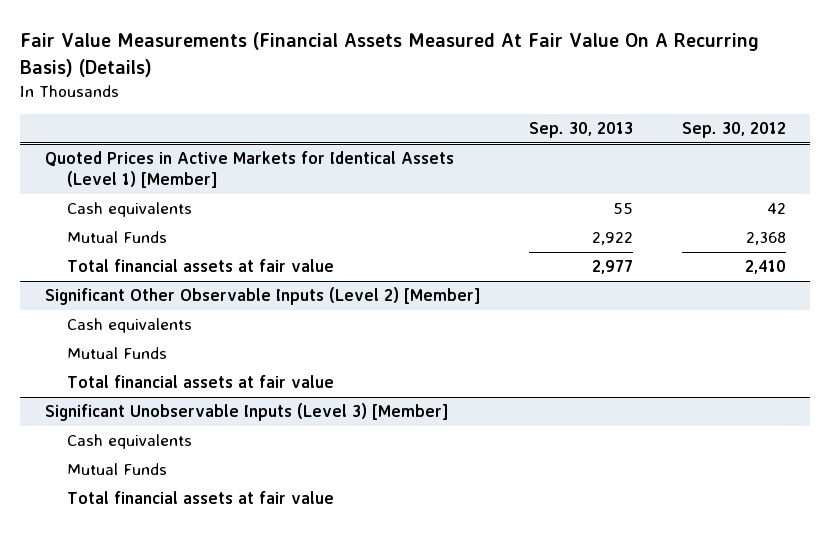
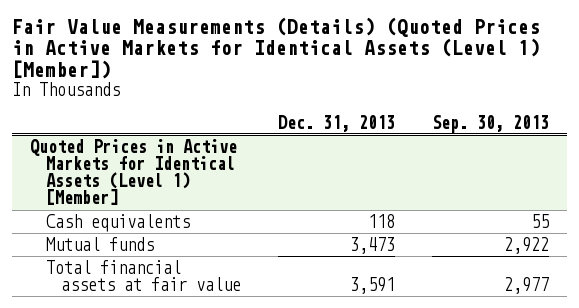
- Fair Value Measurements (Financial Assets Measured At Fair Value On A Recurring Basis) (Details)
+ Fair Value Measurements (Details) (Quoted Prices in Active Markets for Identical Assets (Level 1) [Member])
- | Sep. 30, 2013 | Sep. 30, 2012
+ | Dec. 31, 2013 | Sep. 30, 2013
@ Quoted Prices in Active Markets for Identical Assets (Level 1) [Member]
- Mutual Funds | 2,922 | 2,368
+ Mutual funds | 3,473 | 2,922
- Significant Other Observable Inputs (Level 2) [Member]
- Cash equivalents
- Mutual Funds
- Total financial assets at fair value
- Significant Unobservable Inputs (Level 3) [Member]
- Cash equivalents
- Mutual Funds
- Total financial assets at fair value

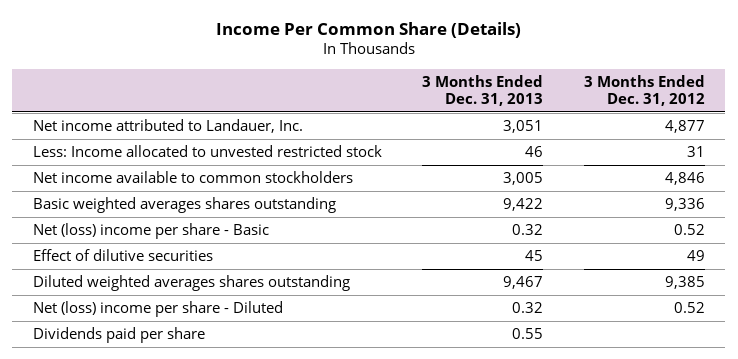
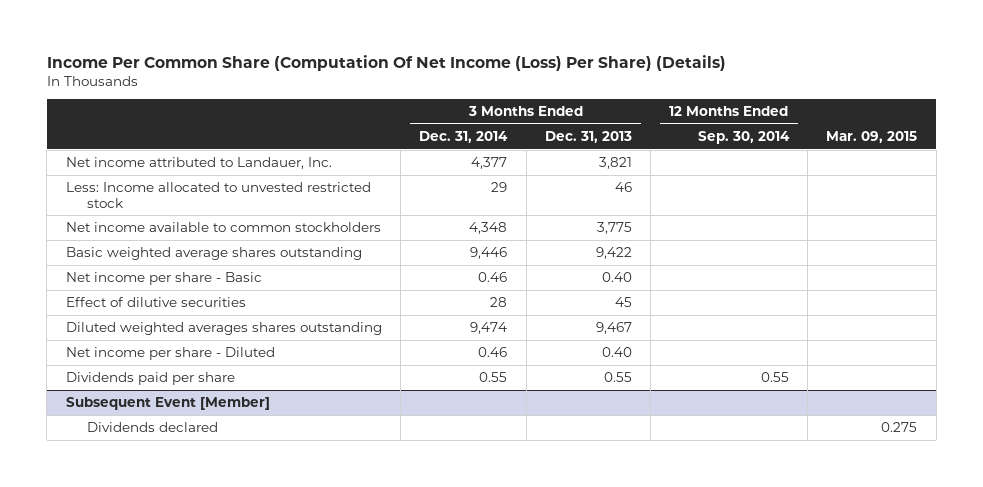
- Income Per Common Share (Details)
+ Income Per Common Share (Computation Of Net Income (Loss) Per Share) (Details)
- | 3 Months Ended Dec. 31, 2013 | 3 Months Ended Dec. 31, 2012
+ | 3 Months Ended Dec. 31, 2014 | 3 Months Ended Dec. 31, 2013 | 12 Months Ended Sep. 30, 2014 | Mar. 09, 2015
- Net income attributed to Landauer, Inc. | 3,051 | 4,877
+ Net income attributed to Landauer, Inc. | 4,377 | 3,821 | |
- Net income available to common stockholders | 3,005 | 4,846
- Basic weighted averages shares outstanding | 9,422 | 9,336
- Net (loss) income per share - Basic | 0.32 | 0.52
+ Net income available to common stockholders | 4,348 | 3,775 | |
+ Basic weighted average shares outstanding | 9,446 | 9,422 | |
+ Net income per share - Basic | 0.46 | 0.40 | |
- Net (loss) income per share - Diluted | 0.32 | 0.52
+ Net income per share - Diluted | 0.46 | 0.40 | |
+ Subsequent Event [Member]
+ Dividends declared | | | | 0.275

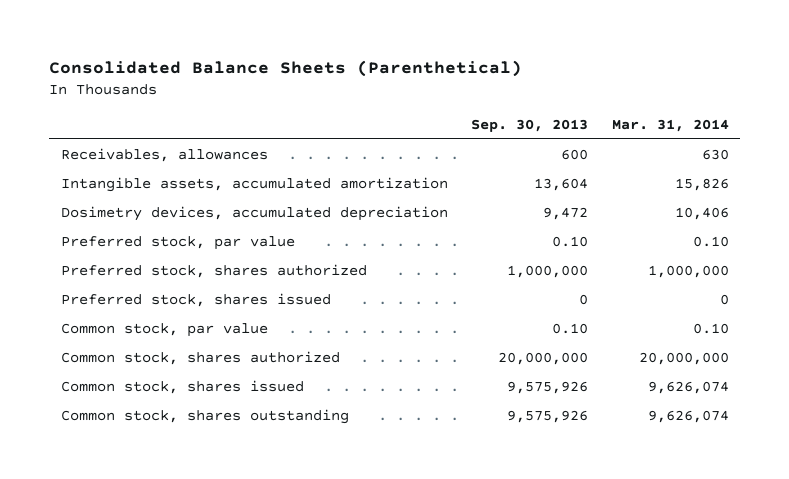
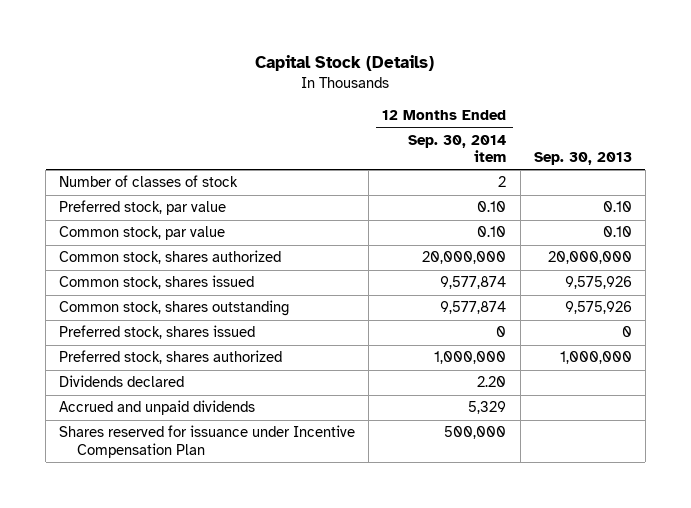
- Consolidated Balance Sheets (Parenthetical)
+ Capital Stock (Details)
- | Sep. 30, 2013 | Mar. 31, 2014
+ | 12 Months Ended Sep. 30, 2014 item | Sep. 30, 2013
- Receivables, allowances | 600 | 630
- Intangible assets, accumulated amortization | 13,604 | 15,826
- Dosimetry devices, accumulated depreciation | 9,472 | 10,406
+ Number of classes of stock | 2 |
moved down: Preferred stock, shares issued | 0 | 0
moved down: Preferred stock, shares authorized | 1,000,000 | 1,000,000
+ Dividends declared | 2.20 |
+ Accrued and unpaid dividends | 5,329 |
+ Shares reserved for issuance under Incentive Compensation Plan | 500,000 |

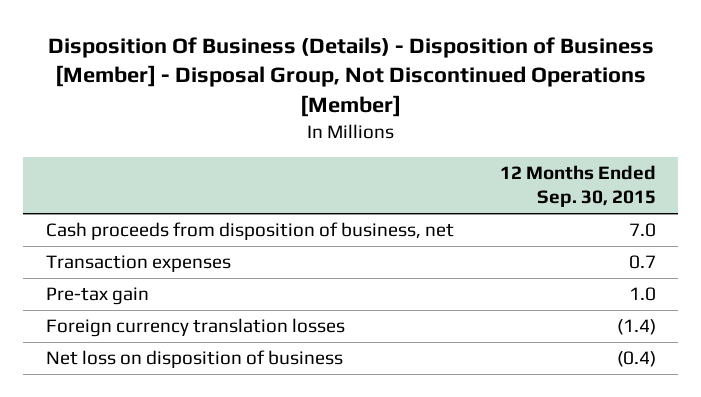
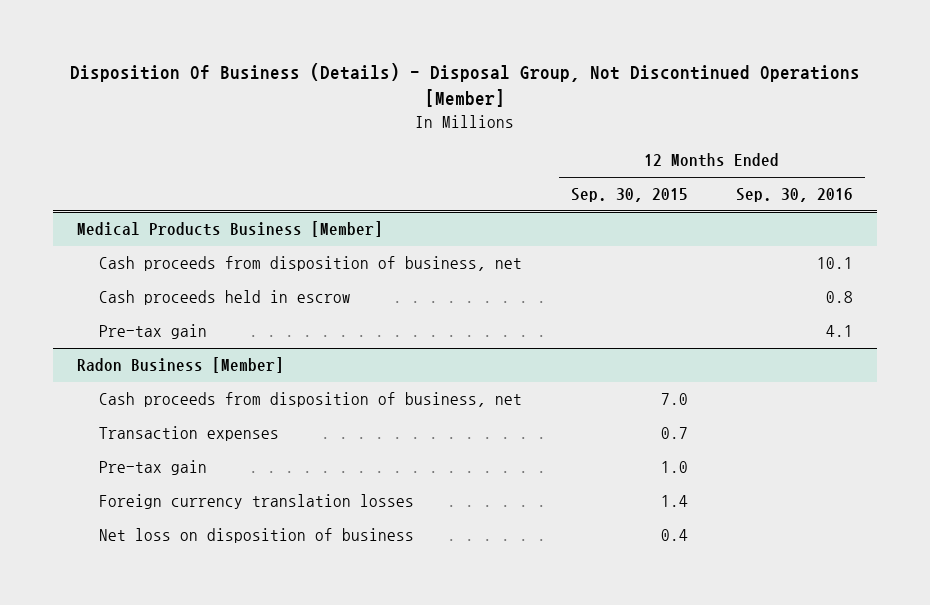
- Disposition Of Business (Details) - Disposition of Business [Member] - Disposal Group, Not Discontinued Operations [Member]
+ Disposition Of Business (Details) - Disposal Group, Not Discontinued Operations [Member]
- | 12 Months Ended Sep. 30, 2015
+ | 12 Months Ended Sep. 30, 2015 | 12 Months Ended Sep. 30, 2016
+ Medical Products Business [Member]
+ Cash proceeds from disposition of business, net | | 10.1
+ Cash proceeds held in escrow | | 0.8
+ Pre-tax gain | | 4.1
+ Radon Business [Member]
- Foreign currency translation losses | (1.4)
- Net loss on disposition of business | (0.4)
+ Foreign currency translation losses | 1.4 |
+ Net loss on disposition of business | 0.4 |

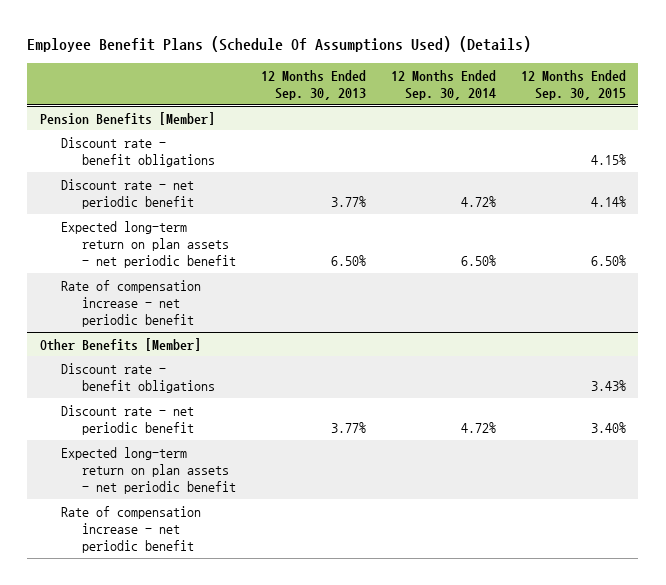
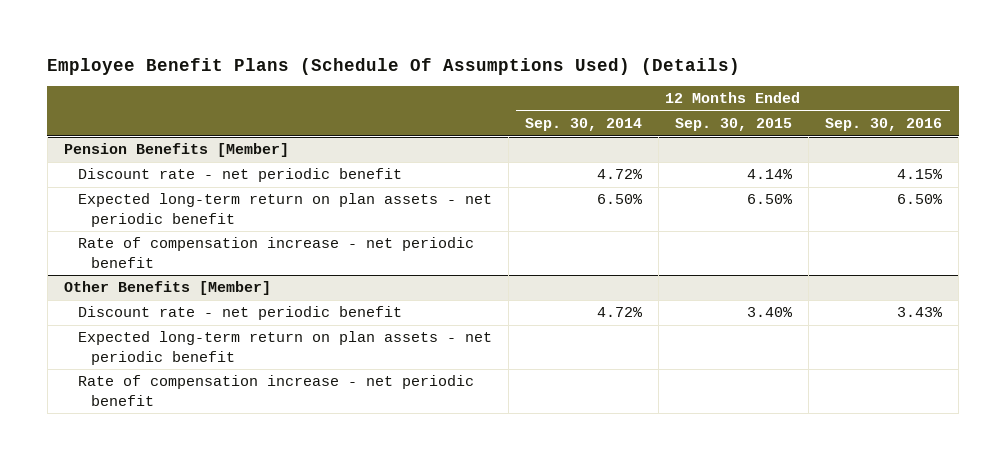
- | 12 Months Ended Sep. 30, 2013 | 12 Months Ended Sep. 30, 2014 | 12 Months Ended Sep. 30, 2015
+ | 12 Months Ended Sep. 30, 2014 | 12 Months Ended Sep. 30, 2015 | 12 Months Ended Sep. 30, 2016
@ Pension Benefits [Member]
- Discount rate - benefit obligations | | | 4.15%
@ Other Benefits [Member]
- Discount rate - benefit obligations | | | 3.43%

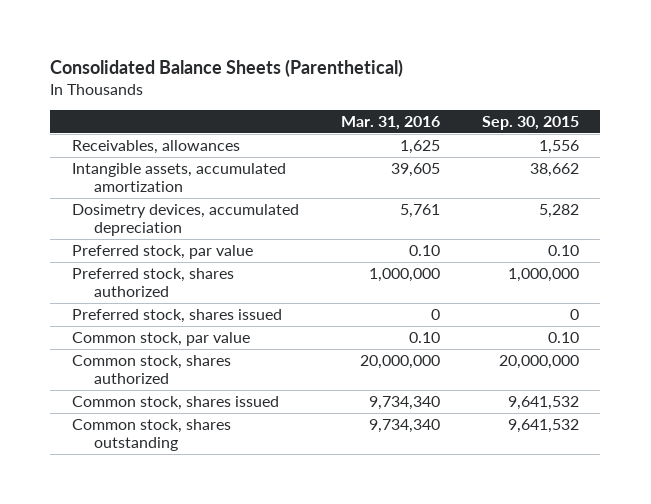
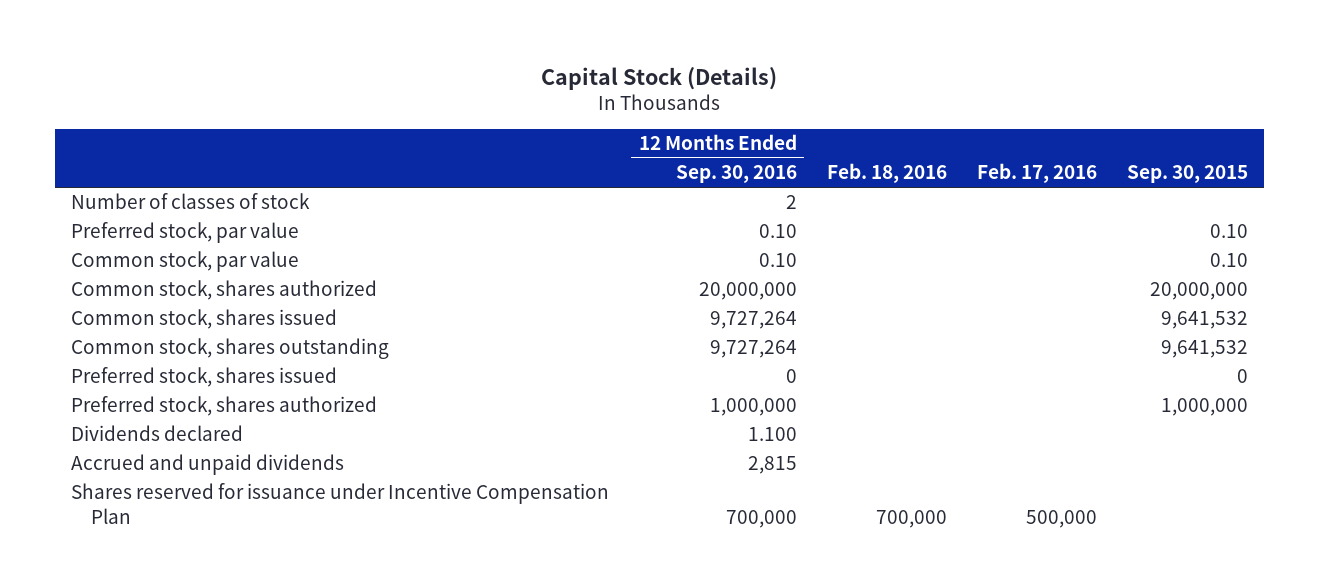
- Consolidated Balance Sheets (Parenthetical)
+ Capital Stock (Details)
- | Mar. 31, 2016 | Sep. 30, 2015
+ | 12 Months Ended Sep. 30, 2016 | Feb. 18, 2016 | Feb. 17, 2016 | Sep. 30, 2015
- Receivables, allowances | 1,625 | 1,556
- Intangible assets, accumulated amortization | 39,605 | 38,662
- Dosimetry devices, accumulated depreciation | 5,761 | 5,282
+ Number of classes of stock | 2 | | |
moved down: Preferred stock, shares issued | 0 | | | 0
moved down: Preferred stock, shares authorized | 1,000,000 | | | 1,000,000
+ Dividends declared | 1.100 | | |
+ Accrued and unpaid dividends | 2,815 | | |
+ Shares reserved for issuance under Incentive Compensation Plan | 700,000 | 700,000 | 500,000 |

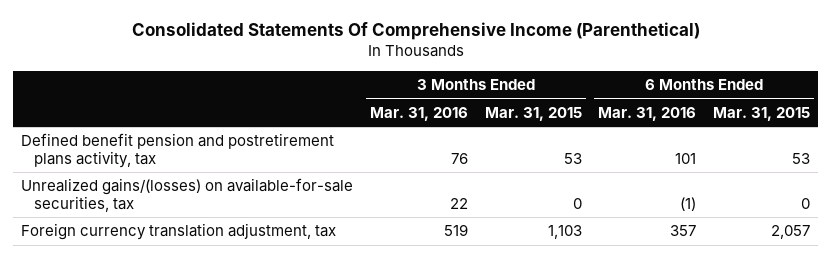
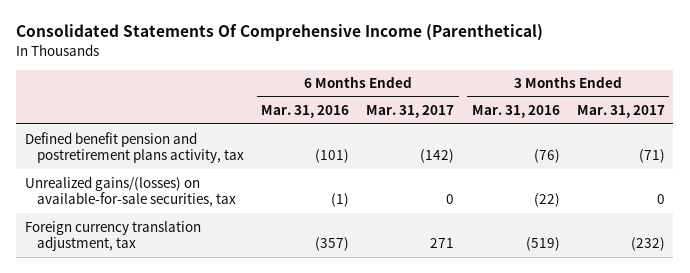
- | 3 Months Ended Mar. 31, 2016 | 3 Months Ended Mar. 31, 2015 | 6 Months Ended Mar. 31, 2016 | 6 Months Ended Mar. 31, 2015
+ | 6 Months Ended Mar. 31, 2016 | 6 Months Ended Mar. 31, 2017 | 3 Months Ended Mar. 31, 2016 | 3 Months Ended Mar. 31, 2017
- Defined benefit pension and postretirement plans activity, tax | 76 | 53 | 101 | 53
- Unrealized gains/(losses) on available-for-sale securities, tax | 22 | 0 | (1) | 0
- Foreign currency translation adjustment, tax | 519 | 1,103 | 357 | 2,057
+ Defined benefit pension and postretirement plans activity, tax | (101) | (142) | (76) | (71)
+ Unrealized gains/(losses) on available-for-sale securities, tax | (1) | 0 | (22) | 0
+ Foreign currency translation adjustment, tax | (357) | 271 | (519) | (232)

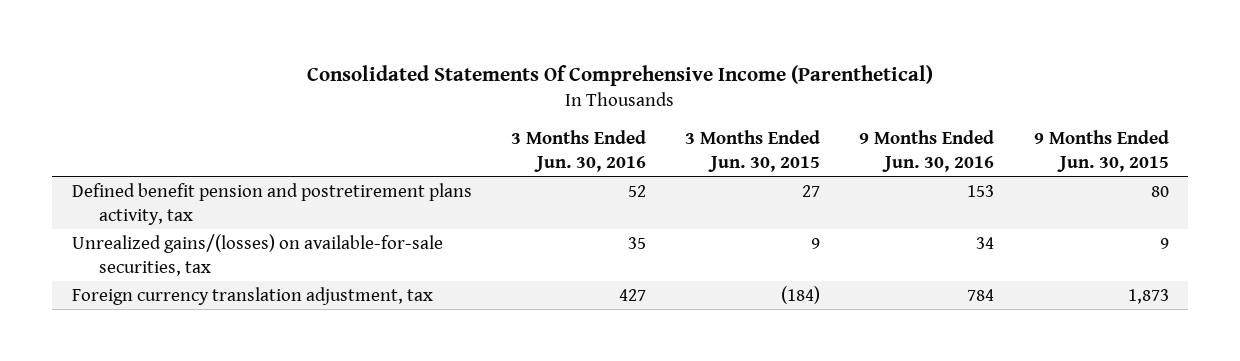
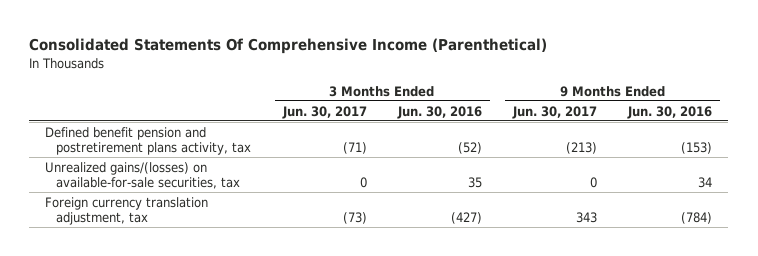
- | 3 Months Ended Jun. 30, 2016 | 3 Months Ended Jun. 30, 2015 | 9 Months Ended Jun. 30, 2016 | 9 Months Ended Jun. 30, 2015
+ | 3 Months Ended Jun. 30, 2017 | 3 Months Ended Jun. 30, 2016 | 9 Months Ended Jun. 30, 2017 | 9 Months Ended Jun. 30, 2016
- Defined benefit pension and postretirement plans activity, tax | 52 | 27 | 153 | 80
+ Defined benefit pension and postretirement plans activity, tax | (71) | (52) | (213) | (153)
- Foreign currency translation adjustment, tax | 427 | (184) | 784 | 1,873
+ Foreign currency translation adjustment, tax | (73) | (427) | 343 | (784)

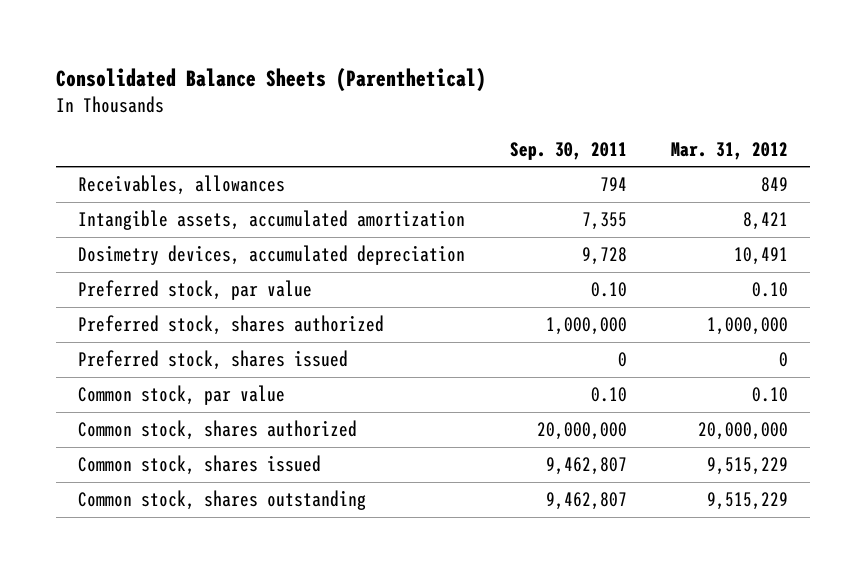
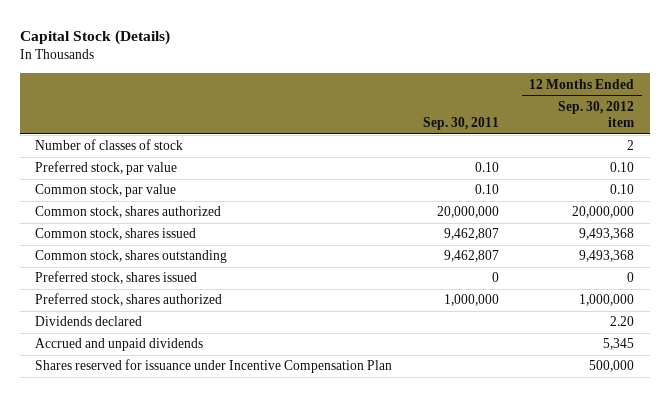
- Consolidated Balance Sheets (Parenthetical)
+ Capital Stock (Details)
- | Sep. 30, 2011 | Mar. 31, 2012
+ | Sep. 30, 2011 | 12 Months Ended Sep. 30, 2012 item
- Receivables, allowances | 794 | 849
- Intangible assets, accumulated amortization | 7,355 | 8,421
- Dosimetry devices, accumulated depreciation | 9,728 | 10,491
+ Number of classes of stock | | 2
moved down: Preferred stock, shares issued | 0 | 0
moved down: Preferred stock, shares authorized | 1,000,000 | 1,000,000
+ Dividends declared | | 2.20
+ Accrued and unpaid dividends | | 5,345
+ Shares reserved for issuance under Incentive Compensation Plan | | 500,000

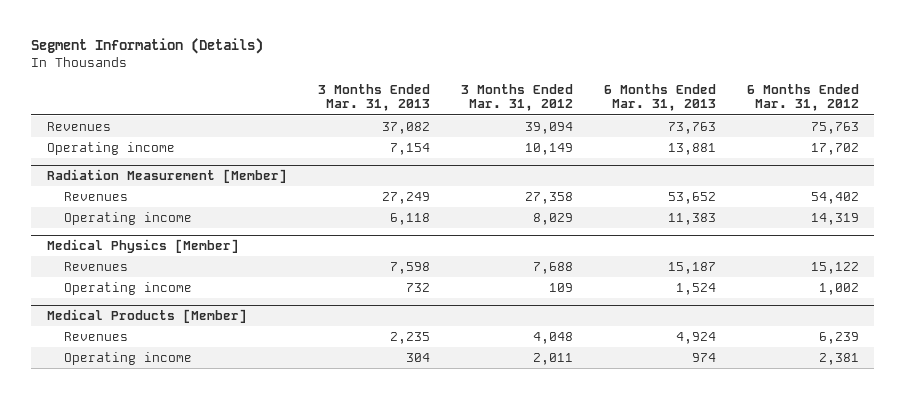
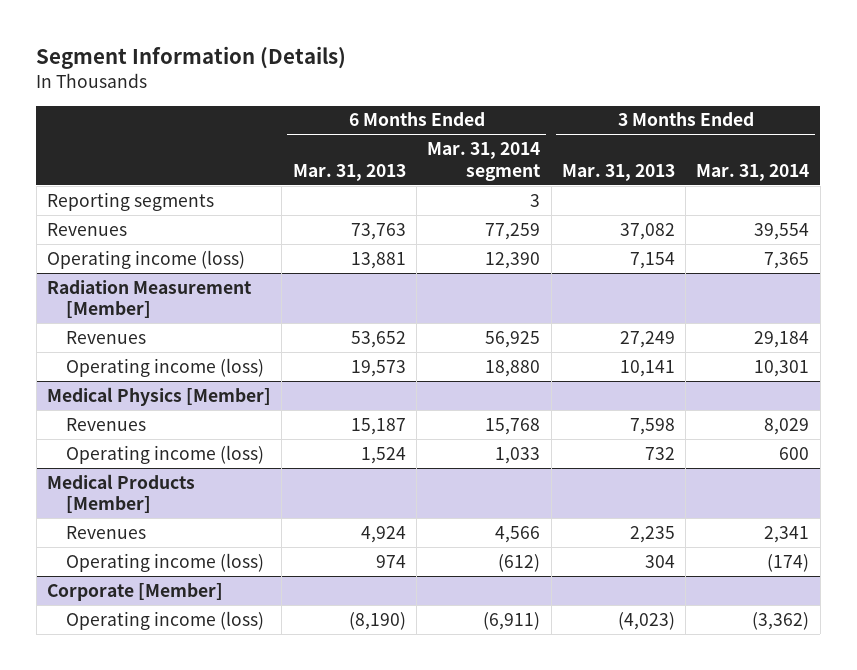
- | 3 Months Ended Mar. 31, 2013 | 3 Months Ended Mar. 31, 2012 | 6 Months Ended Mar. 31, 2013 | 6 Months Ended Mar. 31, 2012
+ | 6 Months Ended Mar. 31, 2013 | 6 Months Ended Mar. 31, 2014 segment | 3 Months Ended Mar. 31, 2013 | 3 Months Ended Mar. 31, 2014
+ Reporting segments | | 3 | |
- Operating income | 7,154 | 10,149 | 13,881 | 17,702
+ Operating income (loss) | 13,881 | 12,390 | 7,154 | 7,365
@ Radiation Measurement [Member]
- Operating income | 6,118 | 8,029 | 11,383 | 14,319
+ Operating income (loss) | 19,573 | 18,880 | 10,141 | 10,301
@ Medical Physics [Member]
- Operating income | 732 | 109 | 1,524 | 1,002
+ Operating income (loss) | 1,524 | 1,033 | 732 | 600
@ Medical Products [Member]
- Operating income | 304 | 2,011 | 974 | 2,381
+ Operating income (loss) | 974 | (612) | 304 | (174)
+ Corporate [Member]
+ Operating income (loss) | (8,190) | (6,911) | (4,023) | (3,362)

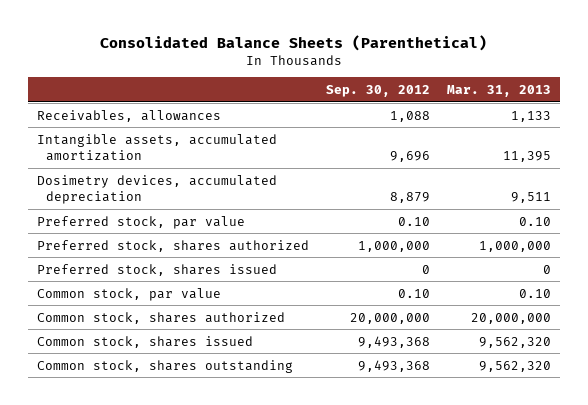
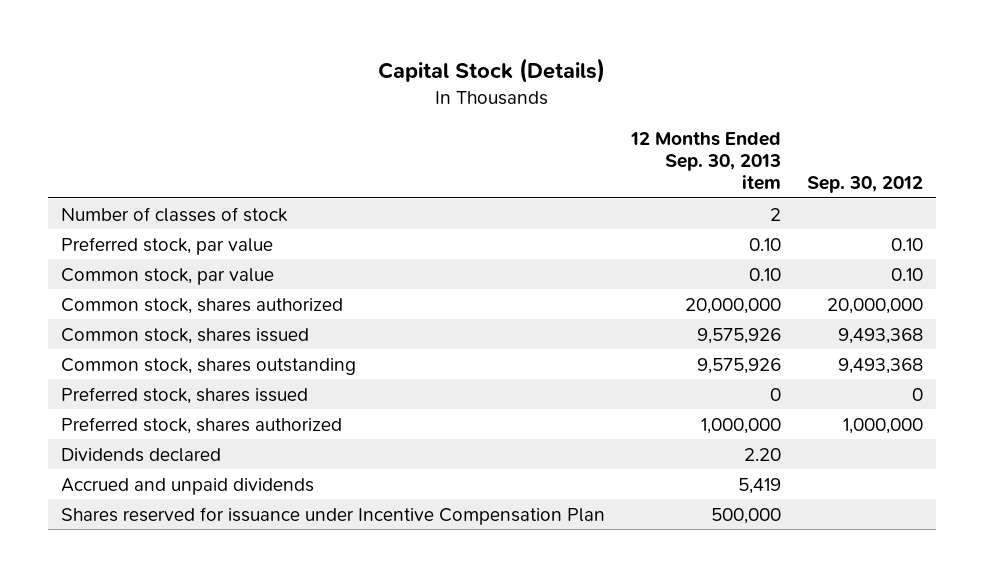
- Consolidated Balance Sheets (Parenthetical)
+ Capital Stock (Details)
- | Sep. 30, 2012 | Mar. 31, 2013
+ | 12 Months Ended Sep. 30, 2013 item | Sep. 30, 2012
- Receivables, allowances | 1,088 | 1,133
- Intangible assets, accumulated amortization | 9,696 | 11,395
- Dosimetry devices, accumulated depreciation | 8,879 | 9,511
+ Number of classes of stock | 2 |
moved down: Preferred stock, shares issued | 0 | 0
moved down: Preferred stock, shares authorized | 1,000,000 | 1,000,000
+ Dividends declared | 2.20 |
+ Accrued and unpaid dividends | 5,419 |
+ Shares reserved for issuance under Incentive Compensation Plan | 500,000 |

